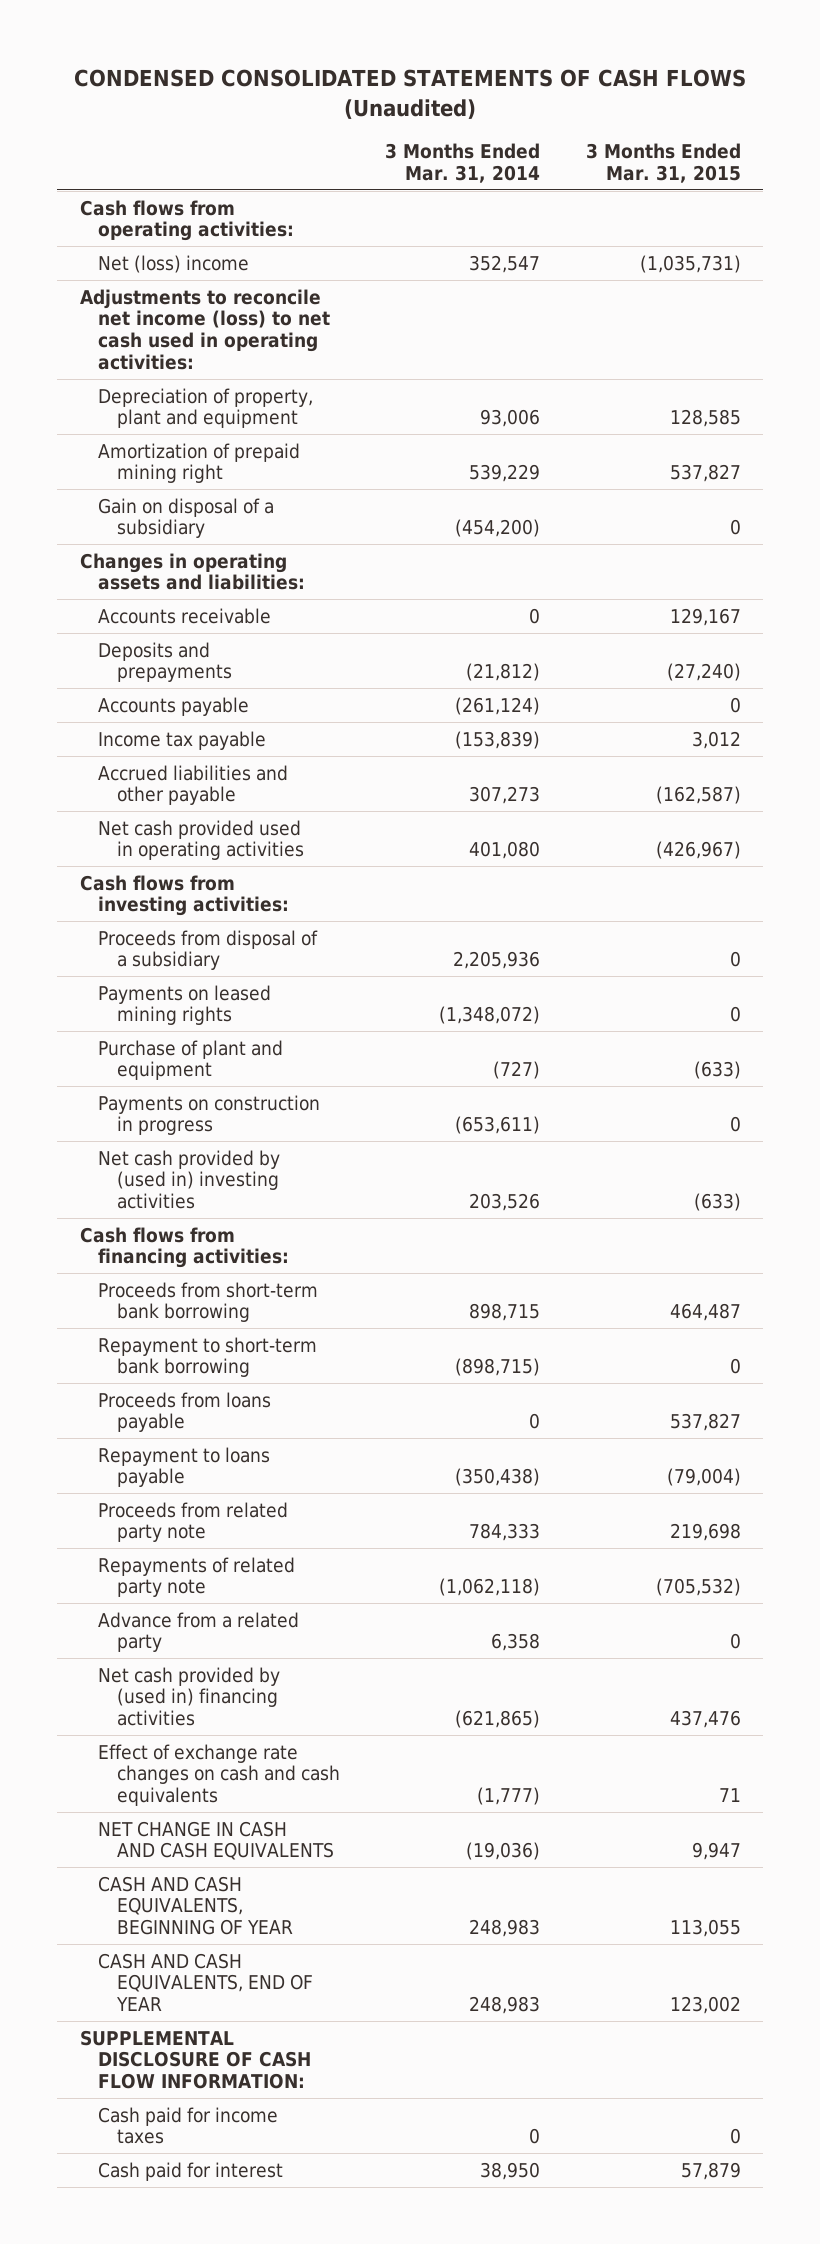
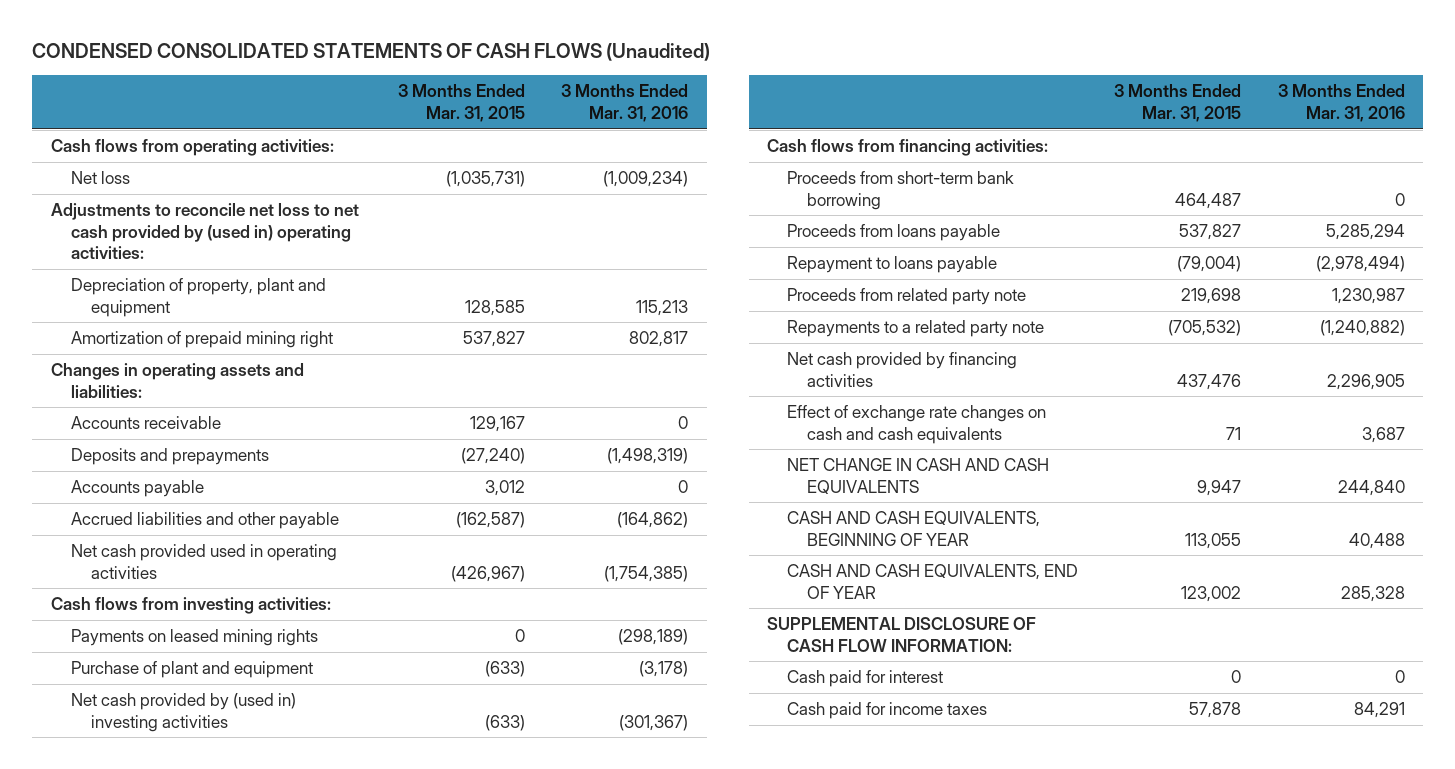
- | 3 Months Ended Mar. 31, 2014 | 3 Months Ended Mar. 31, 2015
+ | 3 Months Ended Mar. 31, 2015 | 3 Months Ended Mar. 31, 2016
- Net (loss) income | 352,547 | (1,035,731)
- Adjustments to reconcile net income (loss) to net cash used in operating activities:
+ Net loss | (1,035,731) | (1,009,234)
+ Adjustments to reconcile net loss to net cash provided by (used in) operating activities:
- Gain on disposal of a subsidiary | (454,200) | 0
- Accounts payable | (261,124) | 0
- Income tax payable | (153,839) | 3,012
+ Accounts payable | 3,012 | 0
- Proceeds from disposal of a subsidiary | 2,205,936 | 0
- Payments on construction in progress | (653,611) | 0
- Repayment to short-term bank borrowing | (898,715) | 0
- Repayments of related party note | (1,062,118) | (705,532)
- Advance from a related party | 6,358 | 0
- Net cash provided by (used in) financing activities | (621,865) | 437,476
+ Repayments to a related party note | (705,532) | (1,240,882)
+ Net cash provided by financing activities | 437,476 | 2,296,905
- Cash paid for income taxes | 0 | 0
- Cash paid for interest | 38,950 | 57,879
+ Cash paid for interest | 0 | 0
+ Cash paid for income taxes | 57,878 | 84,291

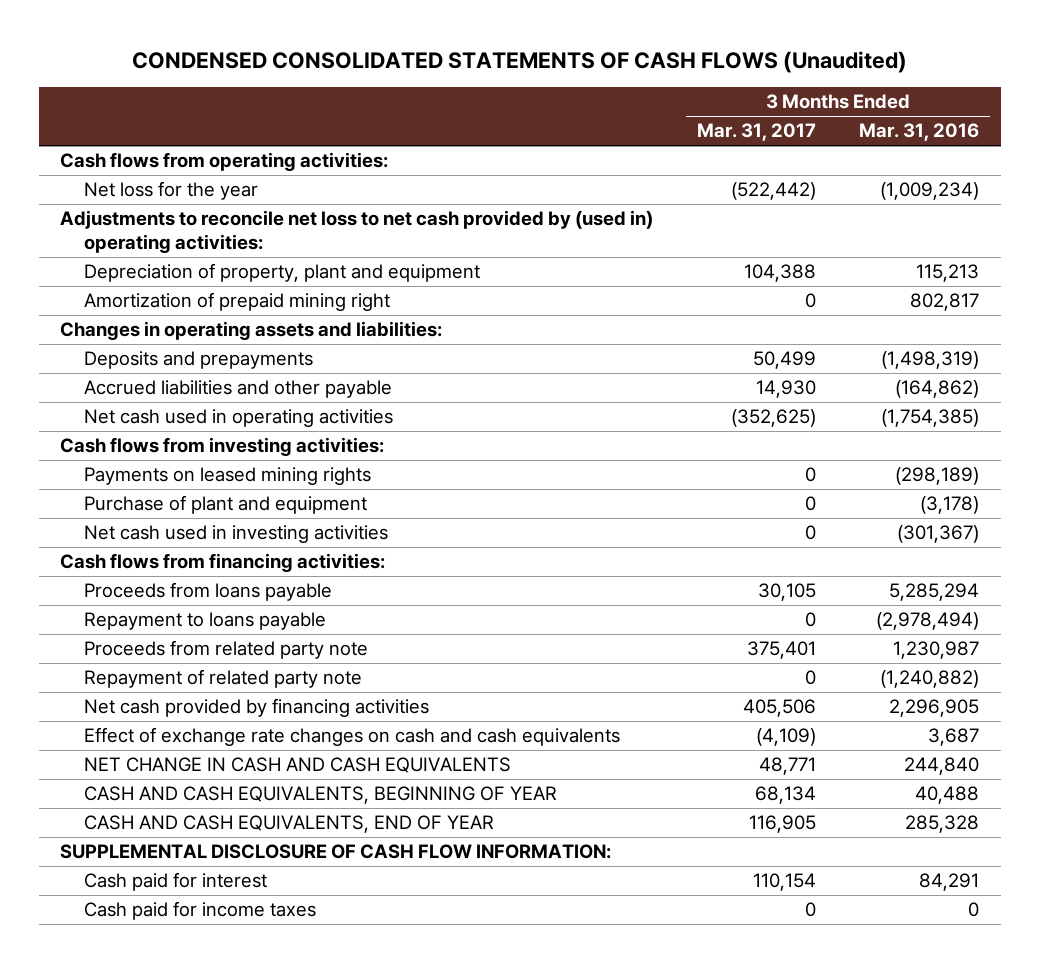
- | 3 Months Ended Mar. 31, 2015 | 3 Months Ended Mar. 31, 2016
+ | 3 Months Ended Mar. 31, 2017 | 3 Months Ended Mar. 31, 2016
- Net loss | (1,035,731) | (1,009,234)
+ Net loss for the year | (522,442) | (1,009,234)
- Accounts receivable | 129,167 | 0
- Accounts payable | 3,012 | 0
- Net cash provided used in operating activities | (426,967) | (1,754,385)
+ Net cash used in operating activities | (352,625) | (1,754,385)
- Net cash provided by (used in) investing activities | (633) | (301,367)
+ Net cash used in investing activities | 0 | (301,367)
- Proceeds from short-term bank borrowing | 464,487 | 0
- Repayments to a related party note | (705,532) | (1,240,882)
+ Repayment of related party note | 0 | (1,240,882)
- Cash paid for interest | 0 | 0
- Cash paid for income taxes | 57,878 | 84,291
+ Cash paid for interest | 110,154 | 84,291
+ Cash paid for income taxes | 0 | 0

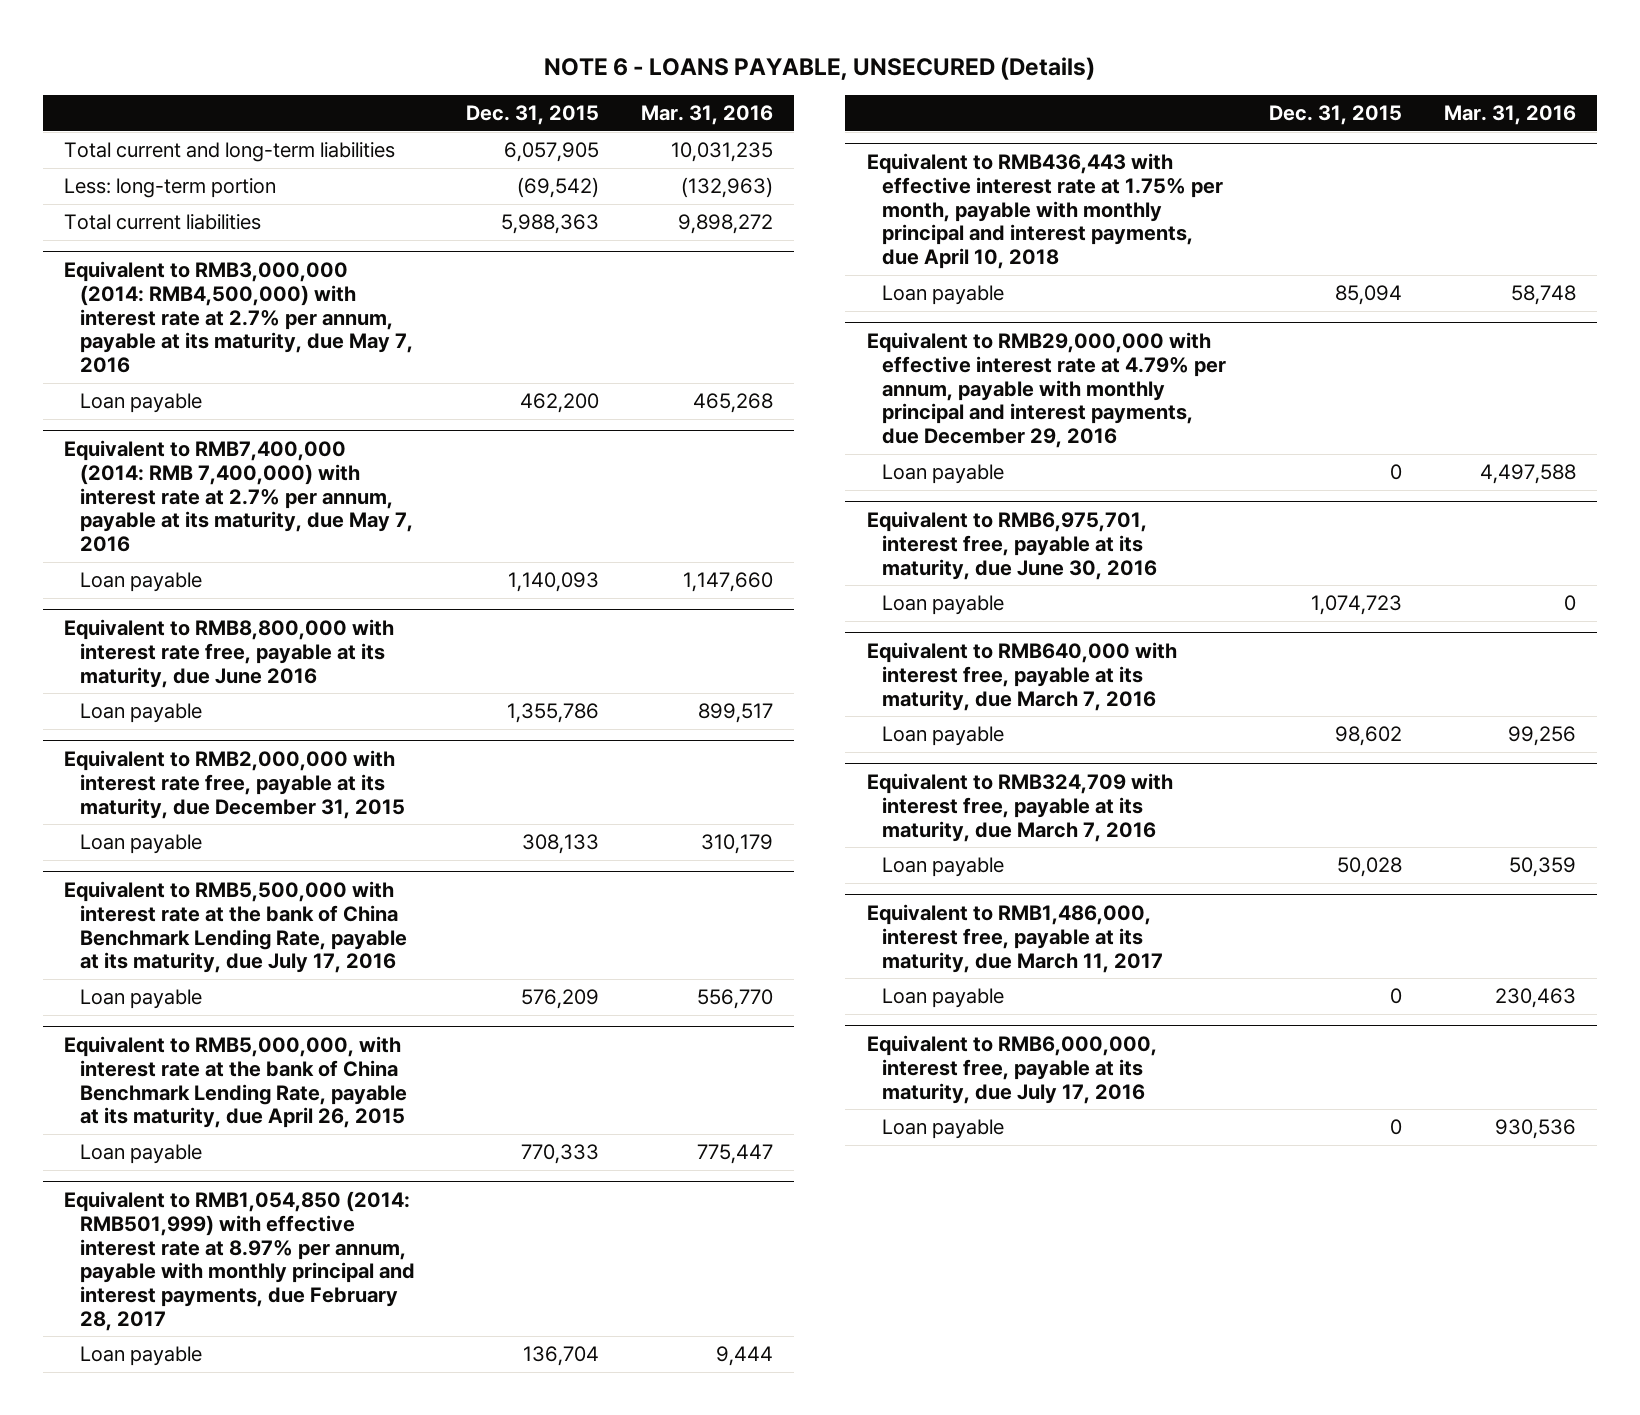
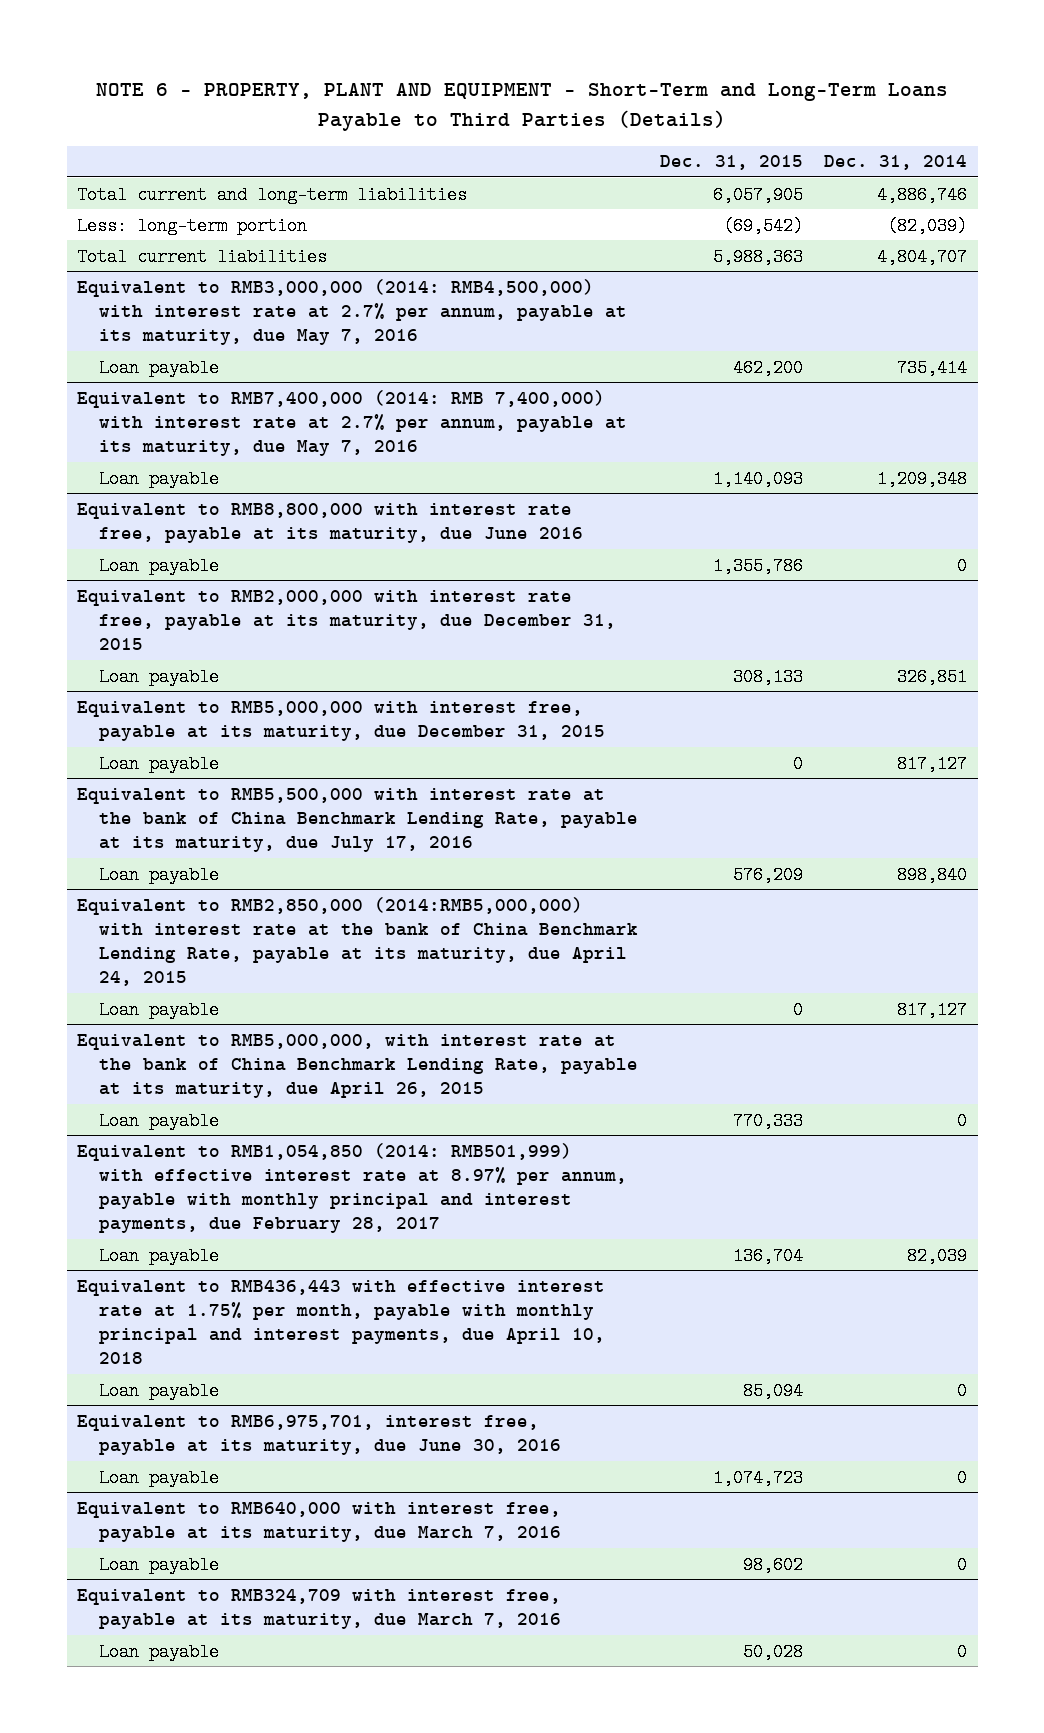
- NOTE 6 - LOANS PAYABLE, UNSECURED (Details)
+ NOTE 6 - PROPERTY, PLANT AND EQUIPMENT - Short-Term and Long-Term Loans Payable to Third Parties (Details)
- | Dec. 31, 2015 | Mar. 31, 2016
+ | Dec. 31, 2015 | Dec. 31, 2014
+ Equivalent to RMB5,000,000 with interest free, payable at its maturity, due December 31, 2015
+ Loan payable | 0 | 817,127
+ Equivalent to RMB2,850,000 (2014:RMB5,000,000) with interest rate at the bank of China Benchmark Lending Rate, payable at its maturity, due April 24, 2015
+ Loan payable | 0 | 817,127
- Equivalent to RMB29,000,000 with effective interest rate at 4.79% per annum, payable with monthly principal and interest payments, due December 29, 2016
- Loan payable | 0 | 4,497,588
- Equivalent to RMB1,486,000, interest free, payable at its maturity, due March 11, 2017
- Loan payable | 0 | 230,463
- Equivalent to RMB6,000,000, interest free, payable at its maturity, due July 17, 2016
- Loan payable | 0 | 930,536

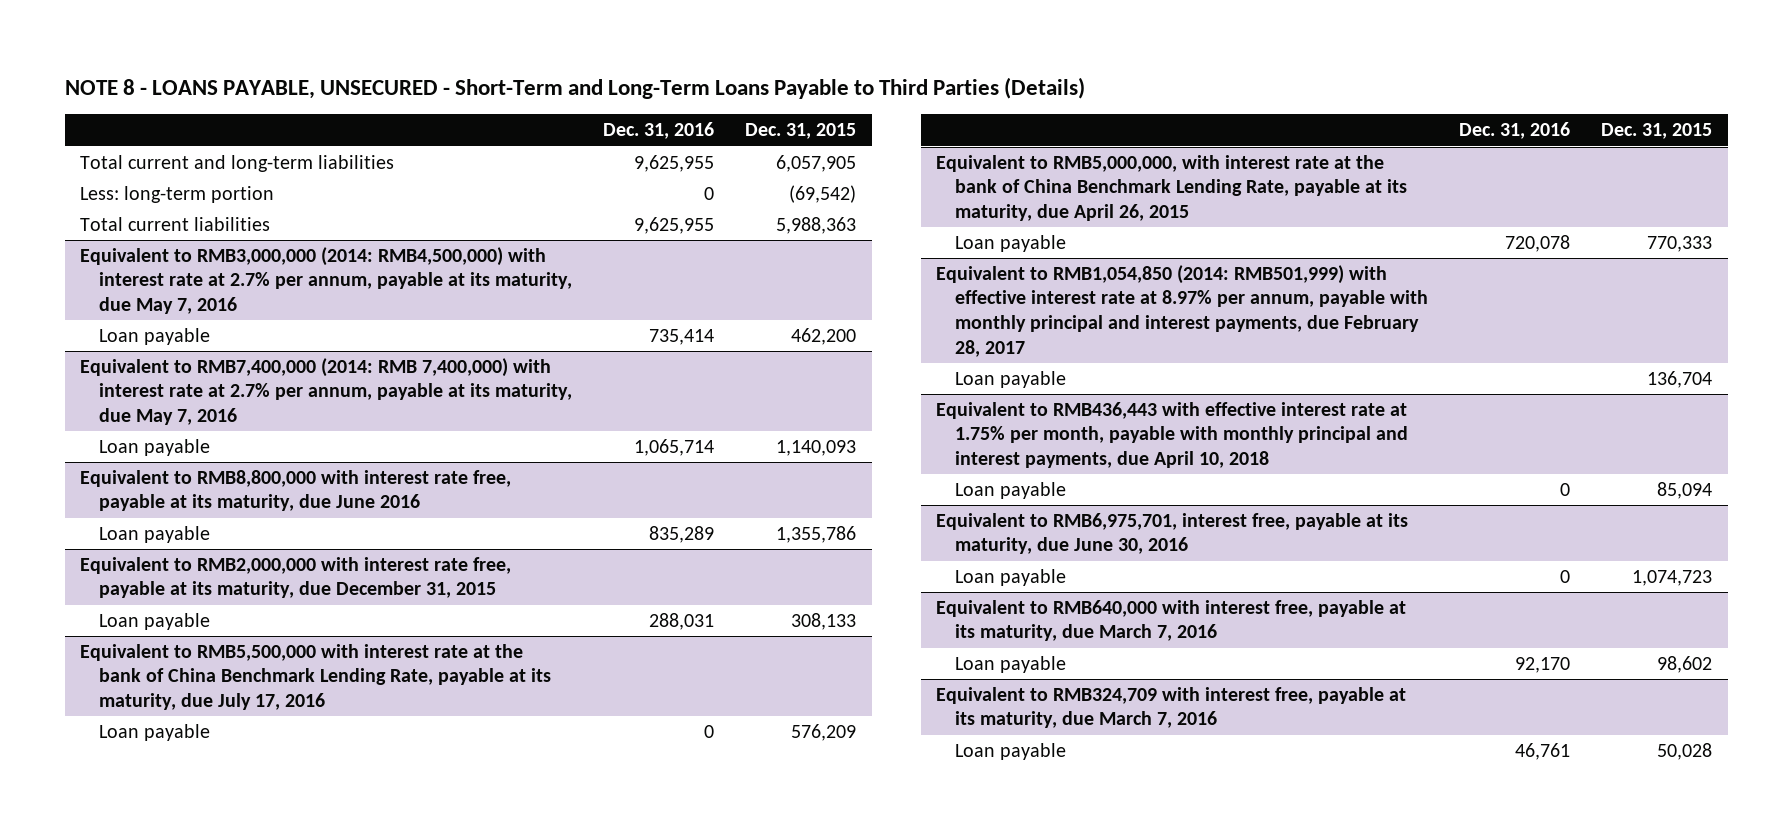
- NOTE 6 - PROPERTY, PLANT AND EQUIPMENT - Short-Term and Long-Term Loans Payable to Third Parties (Details)
+ NOTE 8 - LOANS PAYABLE, UNSECURED - Short-Term and Long-Term Loans Payable to Third Parties (Details)
- | Dec. 31, 2015 | Dec. 31, 2014
+ | Dec. 31, 2016 | Dec. 31, 2015
- Equivalent to RMB5,000,000 with interest free, payable at its maturity, due December 31, 2015
- Loan payable | 0 | 817,127
- Equivalent to RMB2,850,000 (2014:RMB5,000,000) with interest rate at the bank of China Benchmark Lending Rate, payable at its maturity, due April 24, 2015
- Loan payable | 0 | 817,127

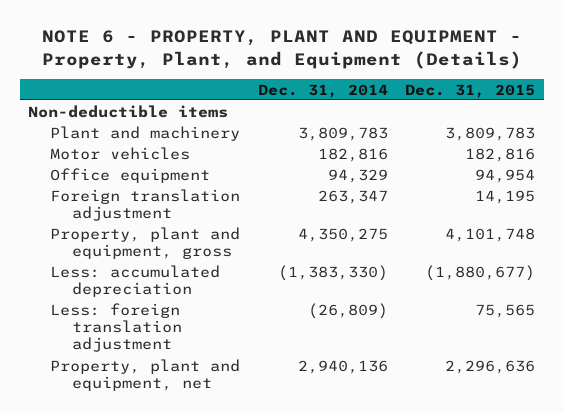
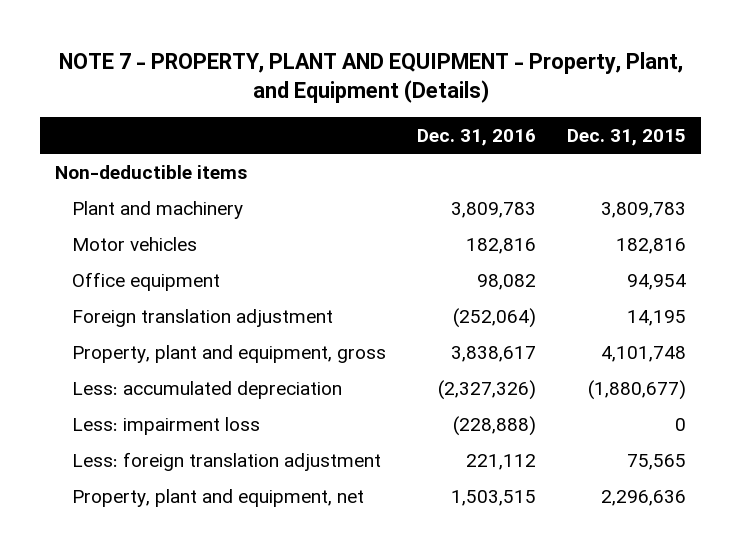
- NOTE 6 - PROPERTY, PLANT AND EQUIPMENT - Property, Plant, and Equipment (Details)
+ NOTE 7 - PROPERTY, PLANT AND EQUIPMENT - Property, Plant, and Equipment (Details)
- | Dec. 31, 2014 | Dec. 31, 2015
+ | Dec. 31, 2016 | Dec. 31, 2015
+ Less: impairment loss | (228,888) | 0

